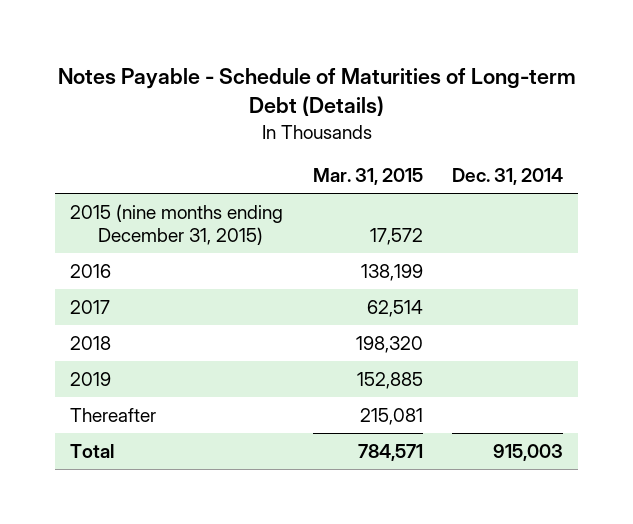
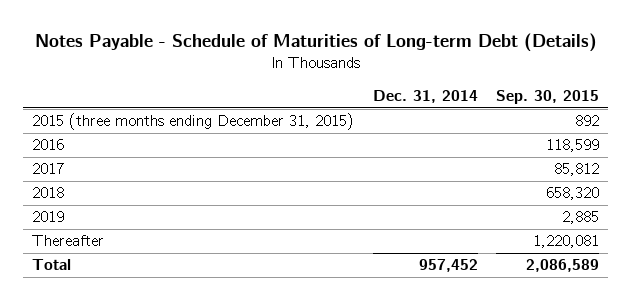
- | Mar. 31, 2015 | Dec. 31, 2014
+ | Dec. 31, 2014 | Sep. 30, 2015
- 2015 (nine months ending December 31, 2015) | 17,572 |
+ 2015 (three months ending December 31, 2015) | | 892
- Total | 784,571 | 915,003
+ Total | 957,452 | 2,086,589

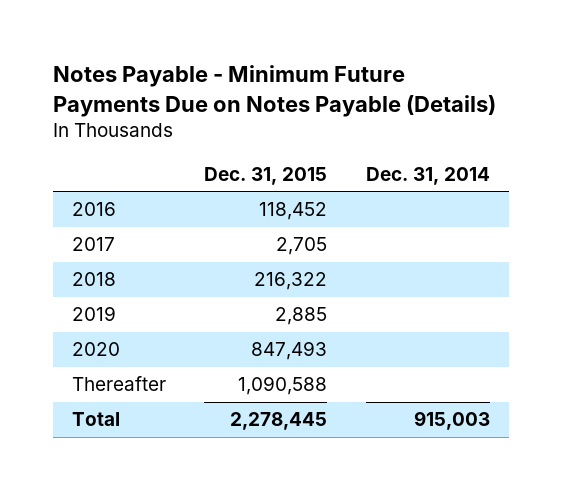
- Notes Payable - Schedule of Maturities of Long-term Debt (Details)
+ Notes Payable - Minimum Future Payments Due on Notes Payable (Details)
- | Dec. 31, 2014 | Sep. 30, 2015
+ | Dec. 31, 2015 | Dec. 31, 2014
- 2015 (three months ending December 31, 2015) | | 892
+ 2020 | 847,493 |
- Total | 957,452 | 2,086,589
+ Total | 2,278,445 | 915,003

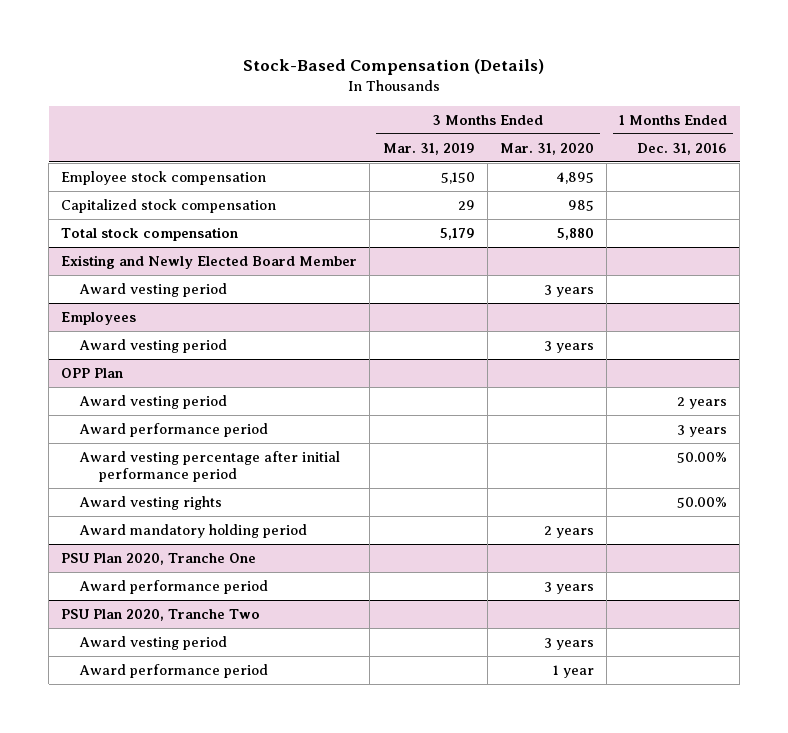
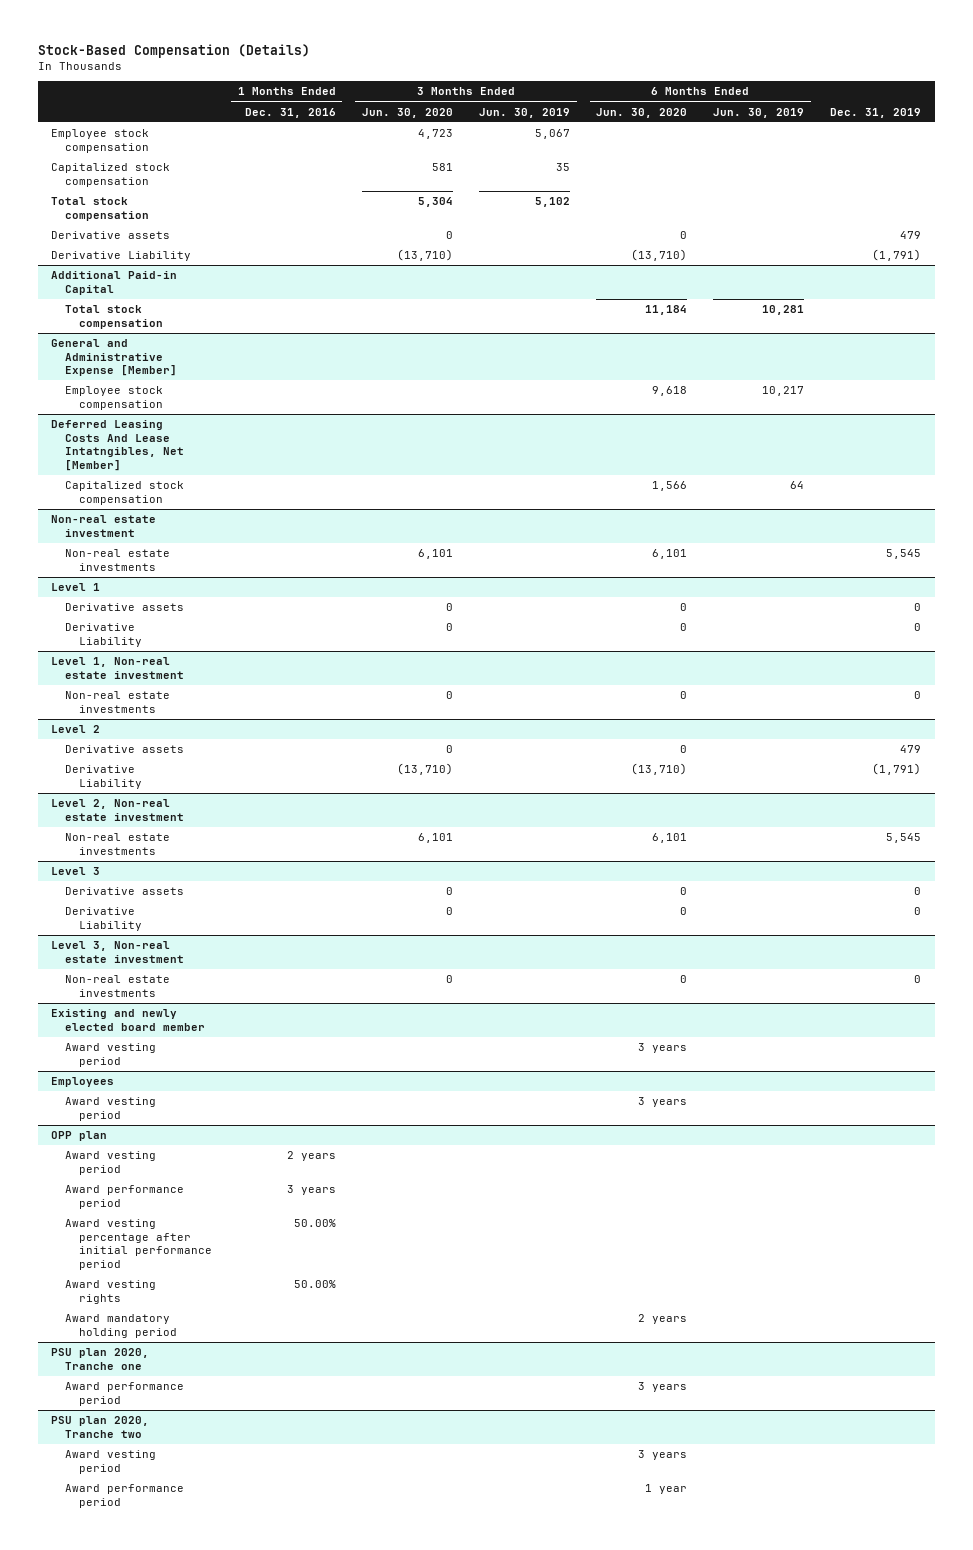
- | 3 Months Ended Mar. 31, 2019 | 3 Months Ended Mar. 31, 2020 | 1 Months Ended Dec. 31, 2016
+ | 1 Months Ended Dec. 31, 2016 | 3 Months Ended Jun. 30, 2020 | 3 Months Ended Jun. 30, 2019 | 6 Months Ended Jun. 30, 2020 | 6 Months Ended Jun. 30, 2019 | Dec. 31, 2019
- Existing and Newly Elected Board Member
+ Derivative assets | | 0 | | 0 | | 479
+ Derivative Liability | | (13,710) | | (13,710) | | (1,791)
+ Additional Paid-in Capital
+ Total stock compensation | | | | 11,184 | 10,281 |
+ General and Administrative Expense [Member]
+ Employee stock compensation | | | | 9,618 | 10,217 |
+ Deferred Leasing Costs And Lease Intatngibles, Net [Member]
+ Capitalized stock compensation | | | | 1,566 | 64 |
+ Non-real estate investment
+ Non-real estate investments | | 6,101 | | 6,101 | | 5,545
+ Level 1
+ Derivative assets | | 0 | | 0 | | 0
+ Derivative Liability | | 0 | | 0 | | 0
+ Level 1, Non-real estate investment
+ Non-real estate investments | | 0 | | 0 | | 0
+ Level 2
+ Derivative assets | | 0 | | 0 | | 479
+ Derivative Liability | | (13,710) | | (13,710) | | (1,791)
+ Level 2, Non-real estate investment
+ Non-real estate investments | | 6,101 | | 6,101 | | 5,545
+ Level 3
+ Derivative assets | | 0 | | 0 | | 0
+ Derivative Liability | | 0 | | 0 | | 0
+ Level 3, Non-real estate investment
+ Non-real estate investments | | 0 | | 0 | | 0
+ Existing and newly elected board member
- OPP Plan
+ OPP plan
- PSU Plan 2020, Tranche One
+ PSU plan 2020, Tranche one
- PSU Plan 2020, Tranche Two
+ PSU plan 2020, Tranche two

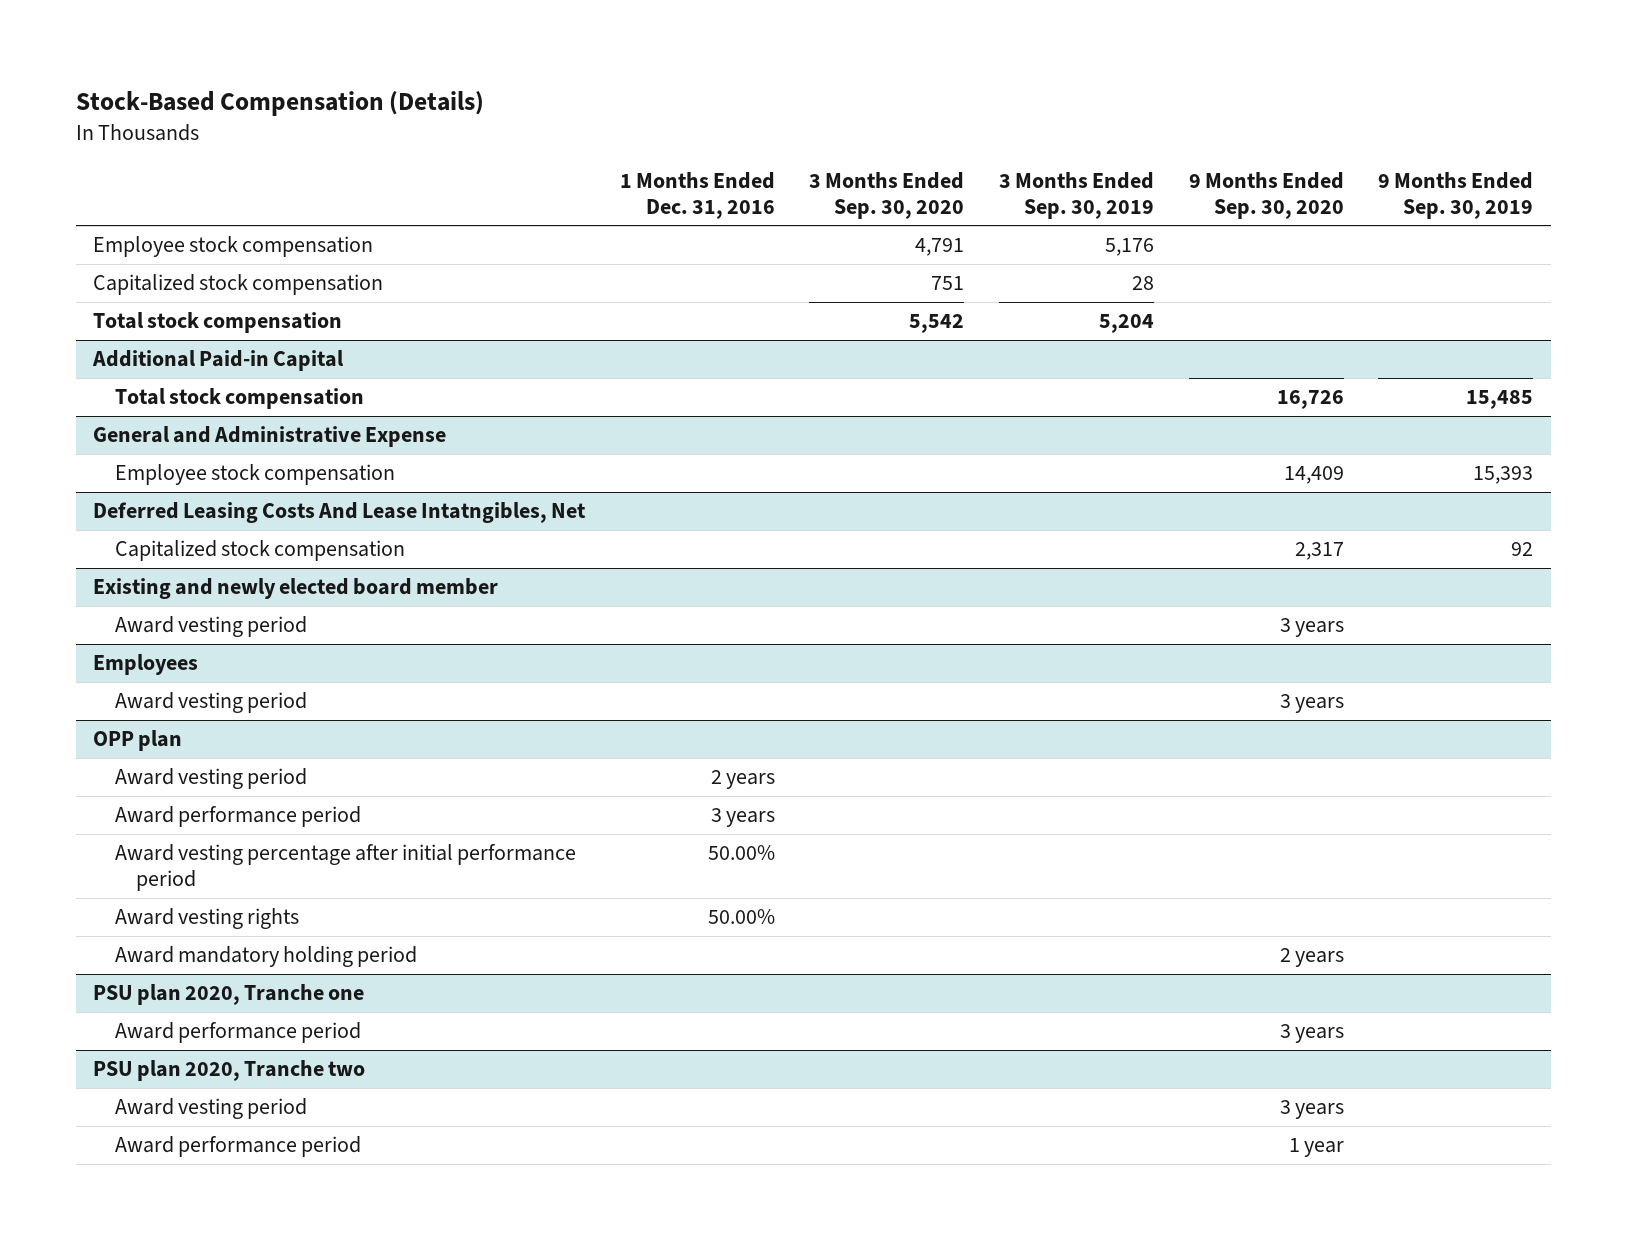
- | 1 Months Ended Dec. 31, 2016 | 3 Months Ended Jun. 30, 2020 | 3 Months Ended Jun. 30, 2019 | 6 Months Ended Jun. 30, 2020 | 6 Months Ended Jun. 30, 2019 | Dec. 31, 2019
+ | 1 Months Ended Dec. 31, 2016 | 3 Months Ended Sep. 30, 2020 | 3 Months Ended Sep. 30, 2019 | 9 Months Ended Sep. 30, 2020 | 9 Months Ended Sep. 30, 2019
- Derivative assets | | 0 | | 0 | | 479
- Derivative Liability | | (13,710) | | (13,710) | | (1,791)
- General and Administrative Expense [Member]
+ General and Administrative Expense
- Deferred Leasing Costs And Lease Intatngibles, Net [Member]
+ Deferred Leasing Costs And Lease Intatngibles, Net
- Non-real estate investment
- Non-real estate investments | | 6,101 | | 6,101 | | 5,545
- Level 1
- Derivative assets | | 0 | | 0 | | 0
- Derivative Liability | | 0 | | 0 | | 0
- Level 1, Non-real estate investment
- Non-real estate investments | | 0 | | 0 | | 0
- Level 2
- Derivative assets | | 0 | | 0 | | 479
- Derivative Liability | | (13,710) | | (13,710) | | (1,791)
- Level 2, Non-real estate investment
- Non-real estate investments | | 6,101 | | 6,101 | | 5,545
- Level 3
- Derivative assets | | 0 | | 0 | | 0
- Derivative Liability | | 0 | | 0 | | 0
- Level 3, Non-real estate investment
- Non-real estate investments | | 0 | | 0 | | 0

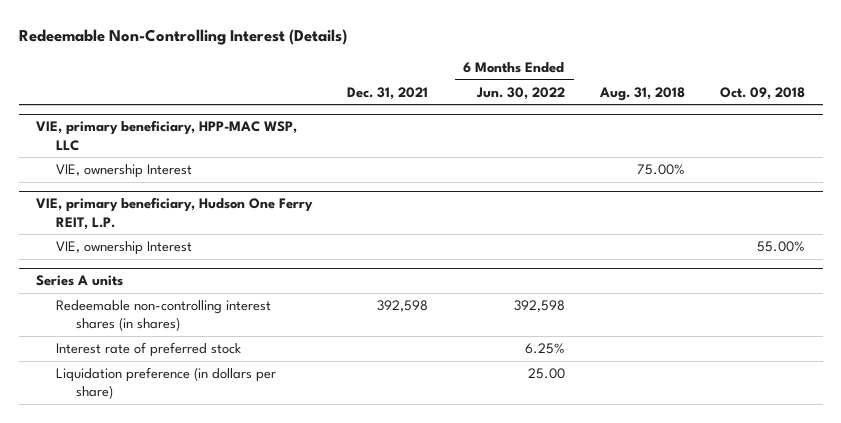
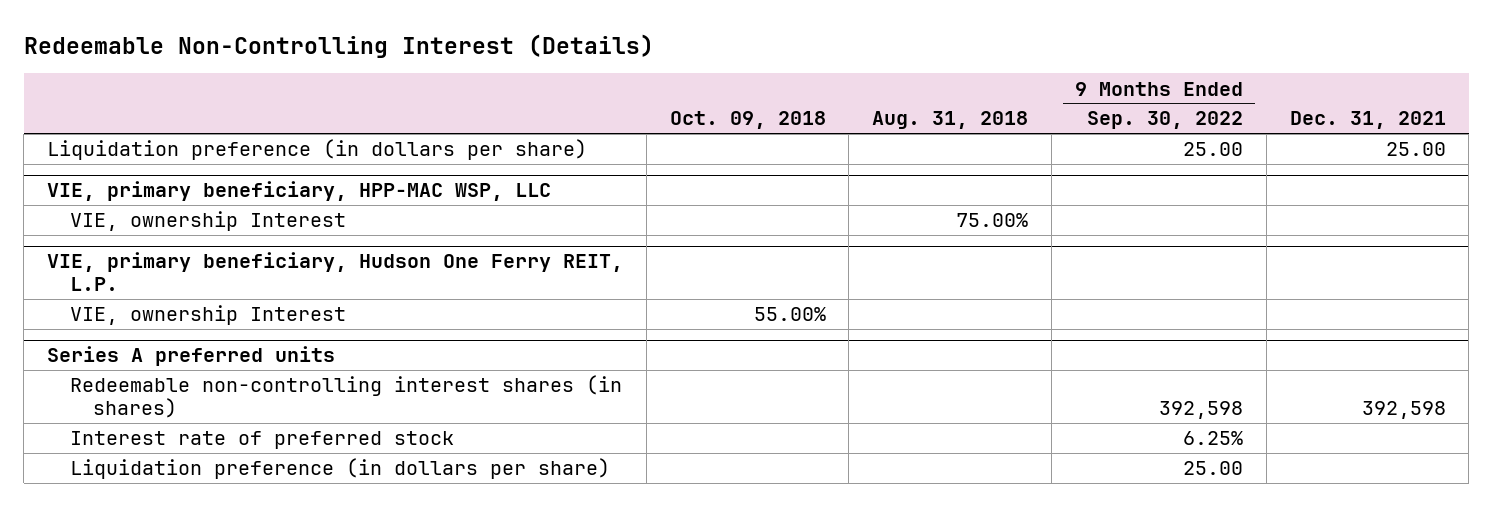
- | Dec. 31, 2021 | 6 Months Ended Jun. 30, 2022 | Aug. 31, 2018 | Oct. 09, 2018
+ | Oct. 09, 2018 | Aug. 31, 2018 | 9 Months Ended Sep. 30, 2022 | Dec. 31, 2021
+ Liquidation preference (in dollars per share) | | | 25.00 | 25.00
- Series A units
+ Series A preferred units

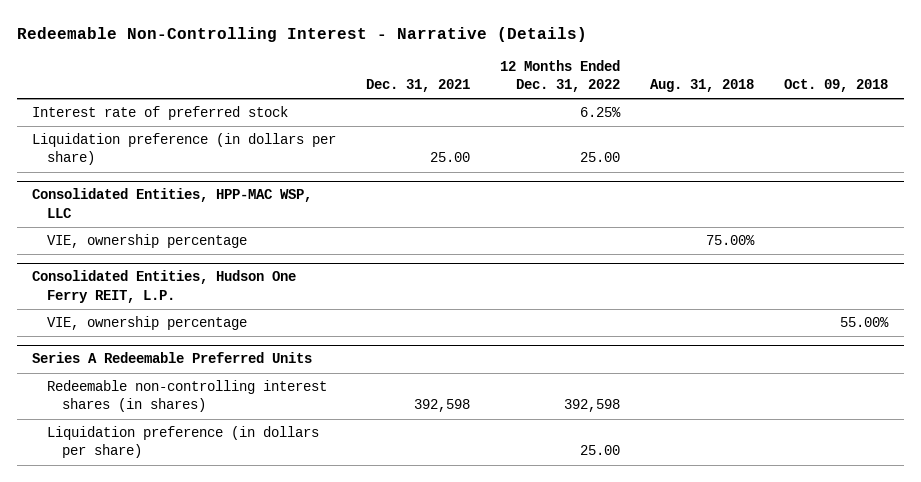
- Redeemable Non-Controlling Interest (Details)
+ Redeemable Non-Controlling Interest - Narrative (Details)
- | Oct. 09, 2018 | Aug. 31, 2018 | 9 Months Ended Sep. 30, 2022 | Dec. 31, 2021
+ | Dec. 31, 2021 | 12 Months Ended Dec. 31, 2022 | Aug. 31, 2018 | Oct. 09, 2018
+ Interest rate of preferred stock | | 6.25% | |
- VIE, primary beneficiary, HPP-MAC WSP, LLC
- VIE, ownership Interest | | 75.00% | |
- VIE, primary beneficiary, Hudson One Ferry REIT, L.P.
- VIE, ownership Interest | 55.00% | | |
- Series A preferred units
+ Consolidated Entities, HPP-MAC WSP, LLC
+ VIE, ownership percentage | | | 75.00% |
+ Consolidated Entities, Hudson One Ferry REIT, L.P.
+ VIE, ownership percentage | | | | 55.00%
+ Series A Redeemable Preferred Units
- Interest rate of preferred stock | | | 6.25% |

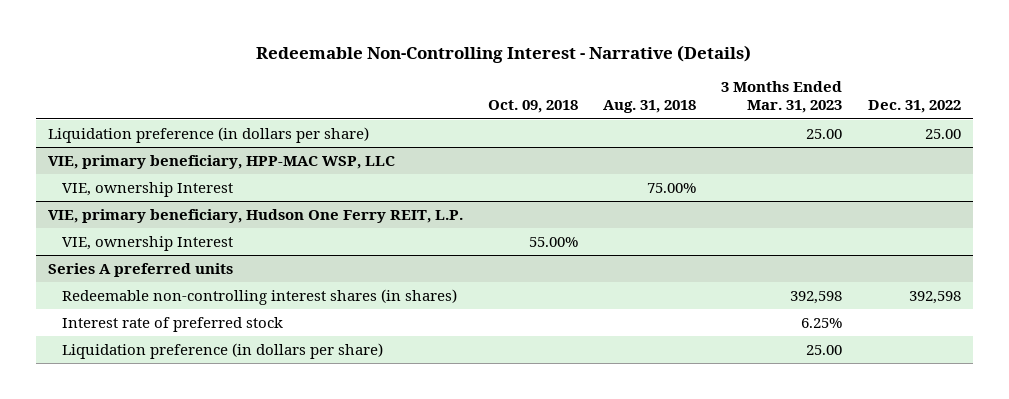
- | Dec. 31, 2021 | 12 Months Ended Dec. 31, 2022 | Aug. 31, 2018 | Oct. 09, 2018
+ | Oct. 09, 2018 | Aug. 31, 2018 | 3 Months Ended Mar. 31, 2023 | Dec. 31, 2022
- Interest rate of preferred stock | | 6.25% | |
- Consolidated Entities, HPP-MAC WSP, LLC
- VIE, ownership percentage | | | 75.00% |
- Consolidated Entities, Hudson One Ferry REIT, L.P.
- VIE, ownership percentage | | | | 55.00%
- Series A Redeemable Preferred Units
+ VIE, primary beneficiary, HPP-MAC WSP, LLC
+ VIE, ownership Interest | | 75.00% | |
+ VIE, primary beneficiary, Hudson One Ferry REIT, L.P.
+ VIE, ownership Interest | 55.00% | | |
+ Series A preferred units
+ Interest rate of preferred stock | | | 6.25% |

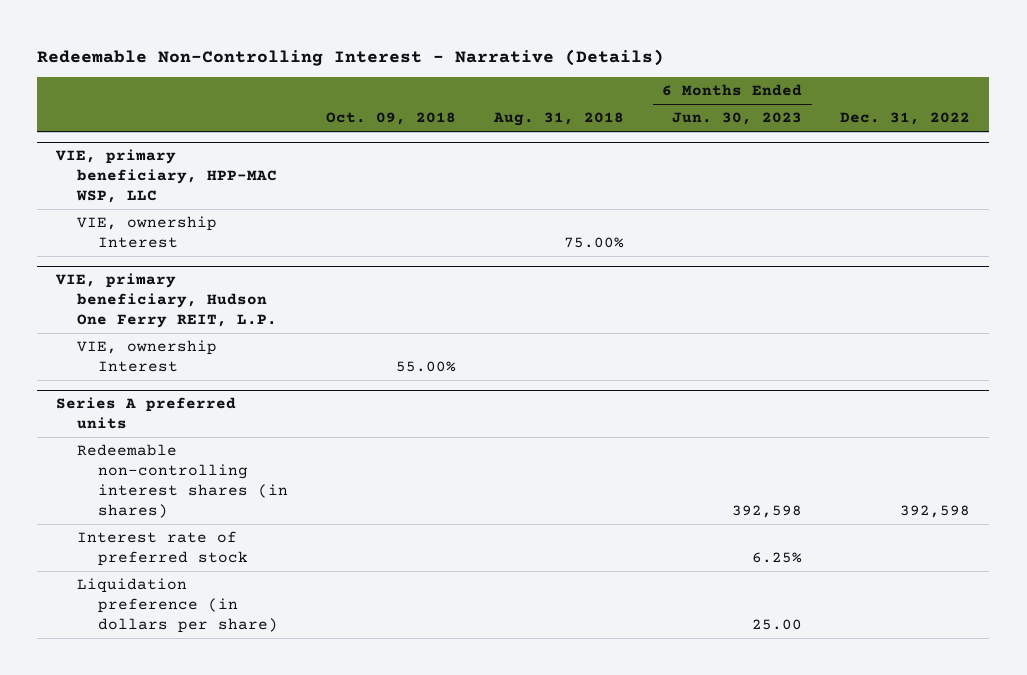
- | Oct. 09, 2018 | Aug. 31, 2018 | 3 Months Ended Mar. 31, 2023 | Dec. 31, 2022
+ | Oct. 09, 2018 | Aug. 31, 2018 | 6 Months Ended Jun. 30, 2023 | Dec. 31, 2022
- Liquidation preference (in dollars per share) | | | 25.00 | 25.00

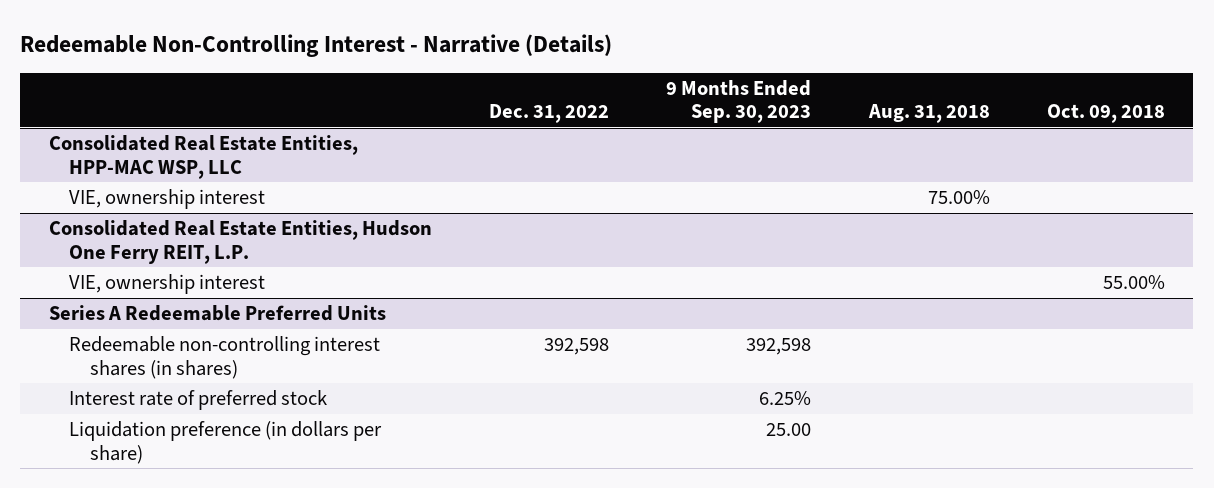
- | Oct. 09, 2018 | Aug. 31, 2018 | 6 Months Ended Jun. 30, 2023 | Dec. 31, 2022
+ | Dec. 31, 2022 | 9 Months Ended Sep. 30, 2023 | Aug. 31, 2018 | Oct. 09, 2018
- VIE, primary beneficiary, HPP-MAC WSP, LLC
- VIE, ownership Interest | | 75.00% | |
- VIE, primary beneficiary, Hudson One Ferry REIT, L.P.
- VIE, ownership Interest | 55.00% | | |
- Series A preferred units
+ Consolidated Real Estate Entities, HPP-MAC WSP, LLC
+ VIE, ownership interest | | | 75.00% |
+ Consolidated Real Estate Entities, Hudson One Ferry REIT, L.P.
+ VIE, ownership interest | | | | 55.00%
+ Series A Redeemable Preferred Units

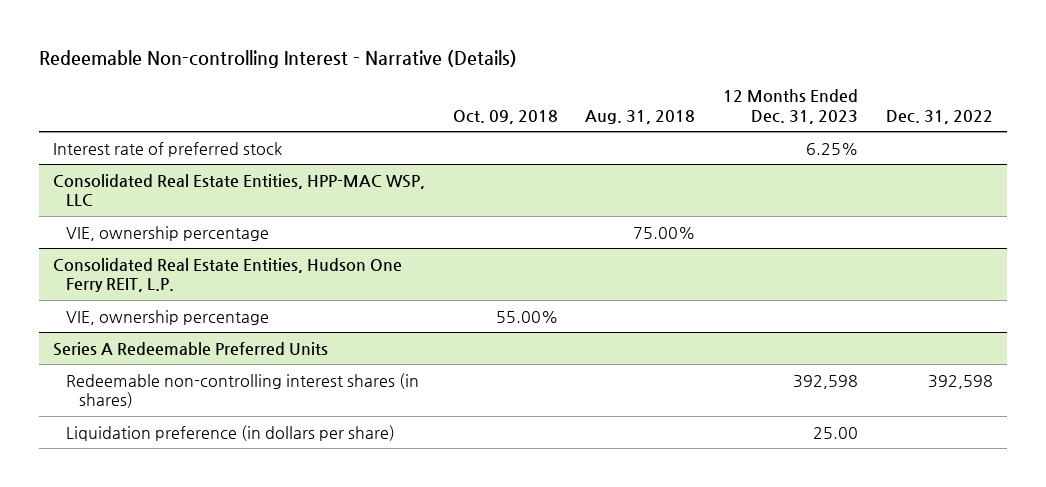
- Redeemable Non-Controlling Interest - Narrative (Details)
+ Redeemable Non-controlling Interest - Narrative (Details)
- | Dec. 31, 2022 | 9 Months Ended Sep. 30, 2023 | Aug. 31, 2018 | Oct. 09, 2018
+ | Oct. 09, 2018 | Aug. 31, 2018 | 12 Months Ended Dec. 31, 2023 | Dec. 31, 2022
+ Interest rate of preferred stock | | | 6.25% |
@ Consolidated Real Estate Entities, HPP-MAC WSP, LLC
- VIE, ownership interest | | | 75.00% |
+ VIE, ownership percentage | | 75.00% | |
@ Consolidated Real Estate Entities, Hudson One Ferry REIT, L.P.
- VIE, ownership interest | | | | 55.00%
+ VIE, ownership percentage | 55.00% | | |
@ Series A Redeemable Preferred Units
- Interest rate of preferred stock | | 6.25% | |

